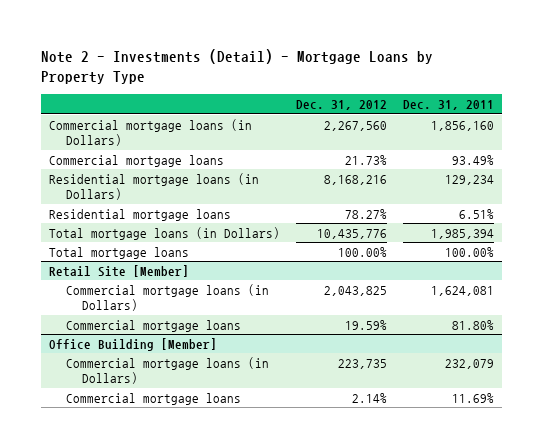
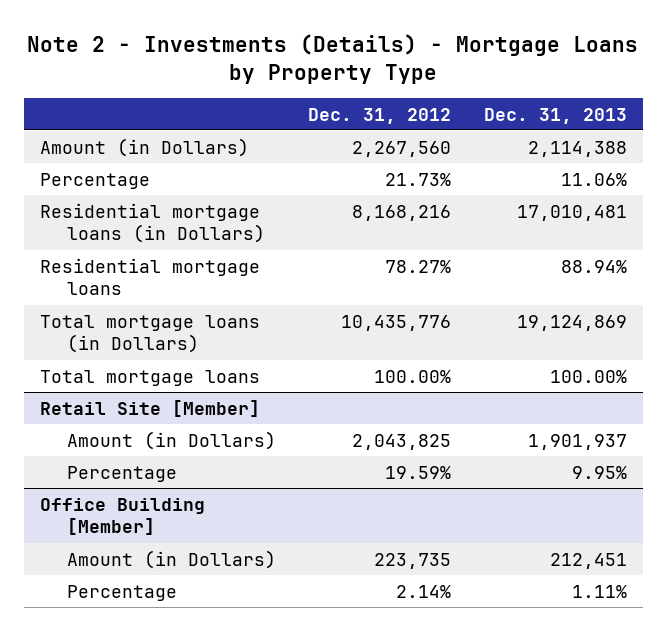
- Note 2 - Investments (Detail) - Mortgage Loans by Property Type
+ Note 2 - Investments (Details) - Mortgage Loans by Property Type
- | Dec. 31, 2012 | Dec. 31, 2011
+ | Dec. 31, 2012 | Dec. 31, 2013
- Commercial mortgage loans (in Dollars) | 2,267,560 | 1,856,160
- Commercial mortgage loans | 21.73% | 93.49%
+ Amount (in Dollars) | 2,267,560 | 2,114,388
+ Percentage | 21.73% | 11.06%
@ Retail Site [Member]
- Commercial mortgage loans (in Dollars) | 2,043,825 | 1,624,081
- Commercial mortgage loans | 19.59% | 81.80%
+ Amount (in Dollars) | 2,043,825 | 1,901,937
+ Percentage | 19.59% | 9.95%
@ Office Building [Member]
- Commercial mortgage loans (in Dollars) | 223,735 | 232,079
- Commercial mortgage loans | 2.14% | 11.69%
+ Amount (in Dollars) | 223,735 | 212,451
+ Percentage | 2.14% | 1.11%

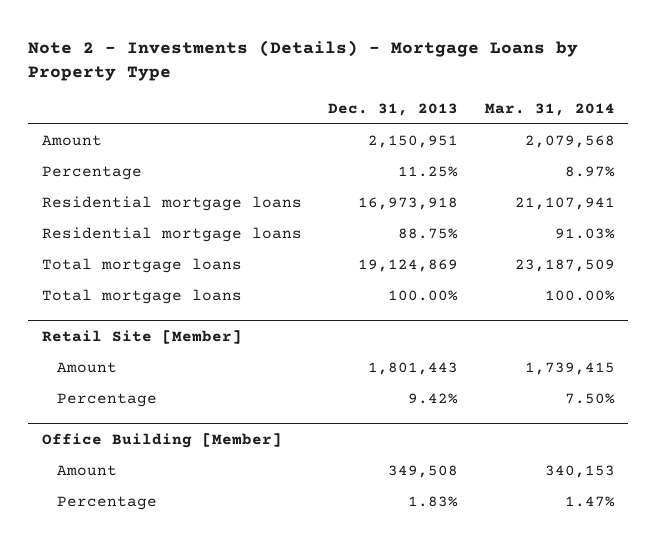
- | Dec. 31, 2012 | Dec. 31, 2013
+ | Dec. 31, 2013 | Mar. 31, 2014
- Amount (in Dollars) | 2,267,560 | 2,114,388
- Percentage | 21.73% | 11.06%
- Residential mortgage loans (in Dollars) | 8,168,216 | 17,010,481
- Residential mortgage loans | 78.27% | 88.94%
- Total mortgage loans (in Dollars) | 10,435,776 | 19,124,869
+ Amount | 2,150,951 | 2,079,568
+ Percentage | 11.25% | 8.97%
+ Residential mortgage loans | 16,973,918 | 21,107,941
+ Residential mortgage loans | 88.75% | 91.03%
+ Total mortgage loans | 19,124,869 | 23,187,509
@ Retail Site [Member]
- Amount (in Dollars) | 2,043,825 | 1,901,937
- Percentage | 19.59% | 9.95%
+ Amount | 1,801,443 | 1,739,415
+ Percentage | 9.42% | 7.50%
@ Office Building [Member]
- Amount (in Dollars) | 223,735 | 212,451
- Percentage | 2.14% | 1.11%
+ Amount | 349,508 | 340,153
+ Percentage | 1.83% | 1.47%

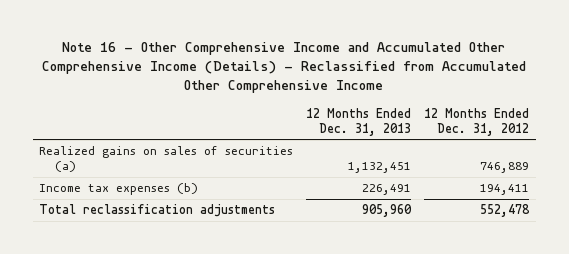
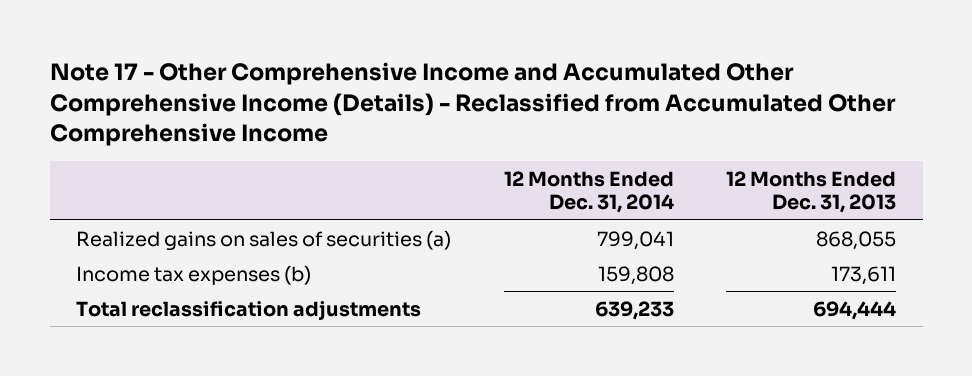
- Note 16 - Other Comprehensive Income and Accumulated Other Comprehensive Income (Details) - Reclassified from Accumulated Other Comprehensive Income
+ Note 17 - Other Comprehensive Income and Accumulated Other Comprehensive Income (Details) - Reclassified from Accumulated Other Comprehensive Income
- | 12 Months Ended Dec. 31, 2013 | 12 Months Ended Dec. 31, 2012
+ | 12 Months Ended Dec. 31, 2014 | 12 Months Ended Dec. 31, 2013
- Realized gains on sales of securities (a) | 1,132,451 | 746,889
- Income tax expenses (b) | 226,491 | 194,411
- Total reclassification adjustments | 905,960 | 552,478
+ Realized gains on sales of securities (a) | 799,041 | 868,055
+ Income tax expenses (b) | 159,808 | 173,611
+ Total reclassification adjustments | 639,233 | 694,444

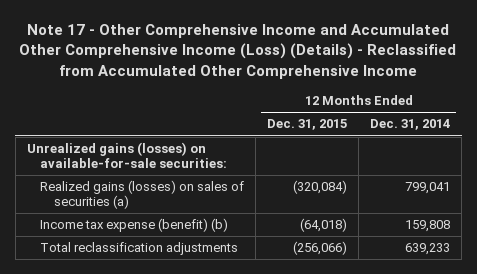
- Note 17 - Other Comprehensive Income and Accumulated Other Comprehensive Income (Details) - Reclassified from Accumulated Other Comprehensive Income
+ Note 17 - Other Comprehensive Income and Accumulated Other Comprehensive Income (Loss) (Details) - Reclassified from Accumulated Other Comprehensive Income
- | 12 Months Ended Dec. 31, 2014 | 12 Months Ended Dec. 31, 2013
+ | 12 Months Ended Dec. 31, 2015 | 12 Months Ended Dec. 31, 2014
- Realized gains on sales of securities (a) | 799,041 | 868,055
- Income tax expenses (b) | 159,808 | 173,611
+ Unrealized gains (losses) on available-for-sale securities:
+ Realized gains (losses) on sales of securities (a) | (320,084) | 799,041
+ Income tax expense (benefit) (b) | (64,018) | 159,808

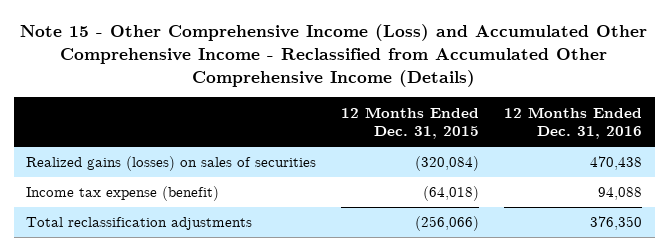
- Note 17 - Other Comprehensive Income and Accumulated Other Comprehensive Income (Loss) (Details) - Reclassified from Accumulated Other Comprehensive Income
+ Note 15 - Other Comprehensive Income (Loss) and Accumulated Other Comprehensive Income - Reclassified from Accumulated Other Comprehensive Income (Details)
- | 12 Months Ended Dec. 31, 2015 | 12 Months Ended Dec. 31, 2014
+ | 12 Months Ended Dec. 31, 2015 | 12 Months Ended Dec. 31, 2016
- Unrealized gains (losses) on available-for-sale securities:
- Realized gains (losses) on sales of securities (a) | (320,084) | 799,041
- Income tax expense (benefit) (b) | (64,018) | 159,808
+ Realized gains (losses) on sales of securities | (320,084) | 470,438
+ Income tax expense (benefit) | (64,018) | 94,088

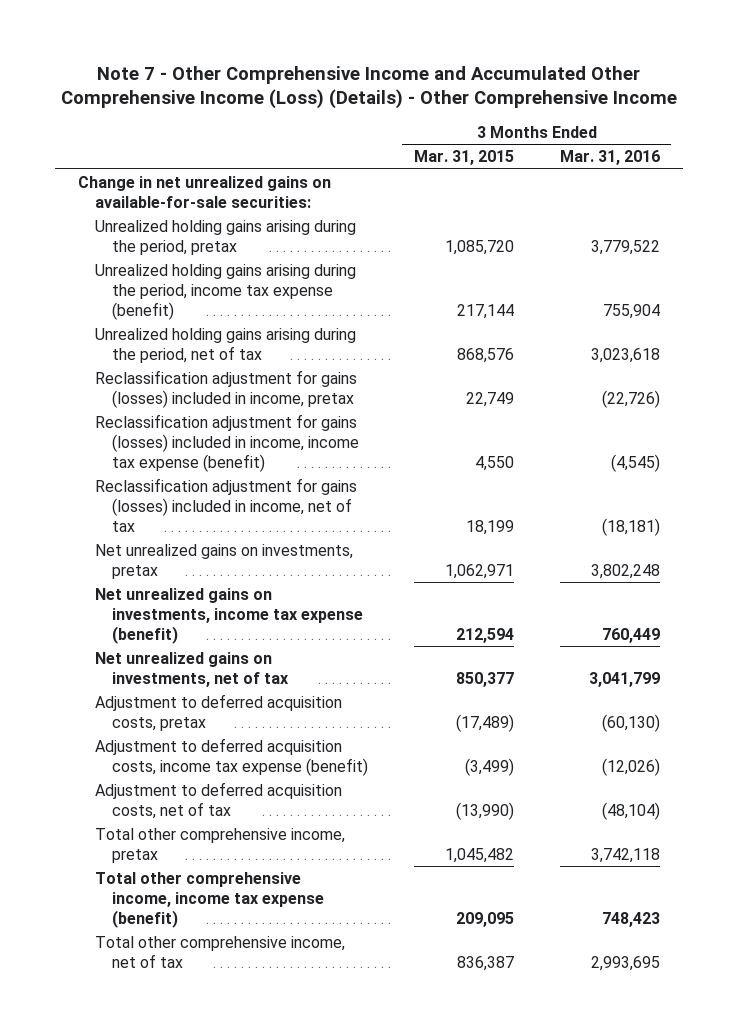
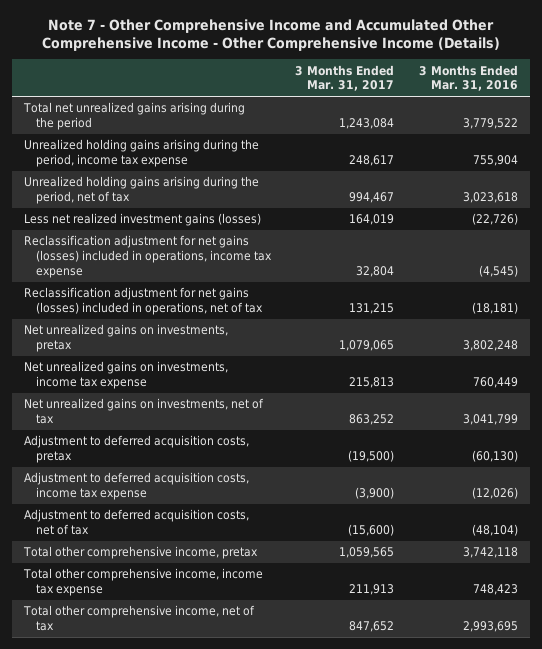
- Note 7 - Other Comprehensive Income and Accumulated Other Comprehensive Income (Loss) (Details) - Other Comprehensive Income
+ Note 7 - Other Comprehensive Income and Accumulated Other Comprehensive Income - Other Comprehensive Income (Details)
- | 3 Months Ended Mar. 31, 2015 | 3 Months Ended Mar. 31, 2016
+ | 3 Months Ended Mar. 31, 2017 | 3 Months Ended Mar. 31, 2016
- Change in net unrealized gains on available-for-sale securities:
- Unrealized holding gains arising during the period, pretax | 1,085,720 | 3,779,522
- Unrealized holding gains arising during the period, income tax expense (benefit) | 217,144 | 755,904
+ Total net unrealized gains arising during the period | 1,243,084 | 3,779,522
+ Unrealized holding gains arising during the period, income tax expense | 248,617 | 755,904
- Reclassification adjustment for gains (losses) included in income, pretax | 22,749 | (22,726)
- Reclassification adjustment for gains (losses) included in income, income tax expense (benefit) | 4,550 | (4,545)
- Reclassification adjustment for gains (losses) included in income, net of tax | 18,199 | (18,181)
+ Less net realized investment gains (losses) | 164,019 | (22,726)
+ Reclassification adjustment for net gains (losses) included in operations, income tax expense | 32,804 | (4,545)
+ Reclassification adjustment for net gains (losses) included in operations, net of tax | 131,215 | (18,181)
- Net unrealized gains on investments, income tax expense (benefit) | 212,594 | 760,449
+ Net unrealized gains on investments, income tax expense | 215,813 | 760,449
- Adjustment to deferred acquisition costs, income tax expense (benefit) | (3,499) | (12,026)
+ Adjustment to deferred acquisition costs, income tax expense | (3,900) | (12,026)
- Total other comprehensive income, income tax expense (benefit) | 209,095 | 748,423
+ Total other comprehensive income, income tax expense | 211,913 | 748,423

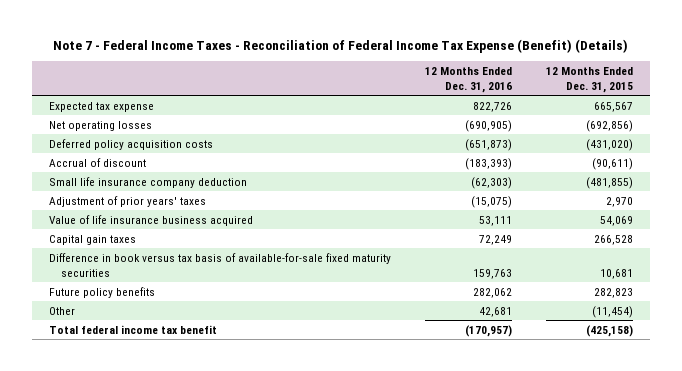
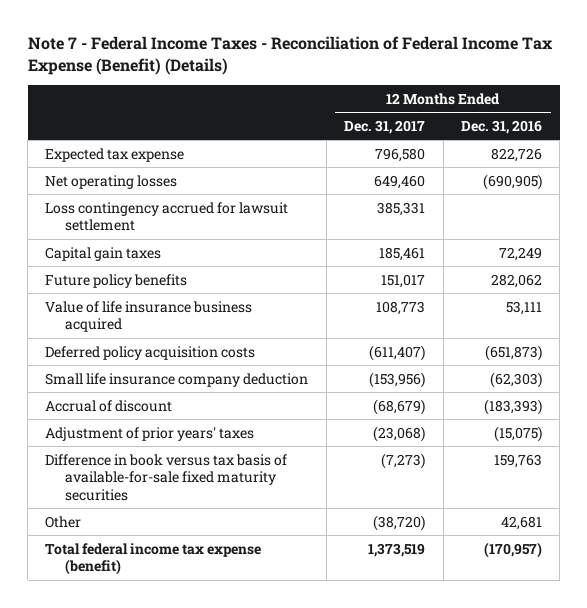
- | 12 Months Ended Dec. 31, 2016 | 12 Months Ended Dec. 31, 2015
+ | 12 Months Ended Dec. 31, 2017 | 12 Months Ended Dec. 31, 2016
+ Loss contingency accrued for lawsuit settlement | 385,331 |
moved up: Capital gain taxes | 185,461 | 72,249
moved up: Future policy benefits | 151,017 | 282,062
moved up: Value of life insurance business acquired | 108,773 | 53,111
moved down: Accrual of discount | (68,679) | (183,393)
- Total federal income tax benefit | (170,957) | (425,158)
+ Total federal income tax expense (benefit) | 1,373,519 | (170,957)

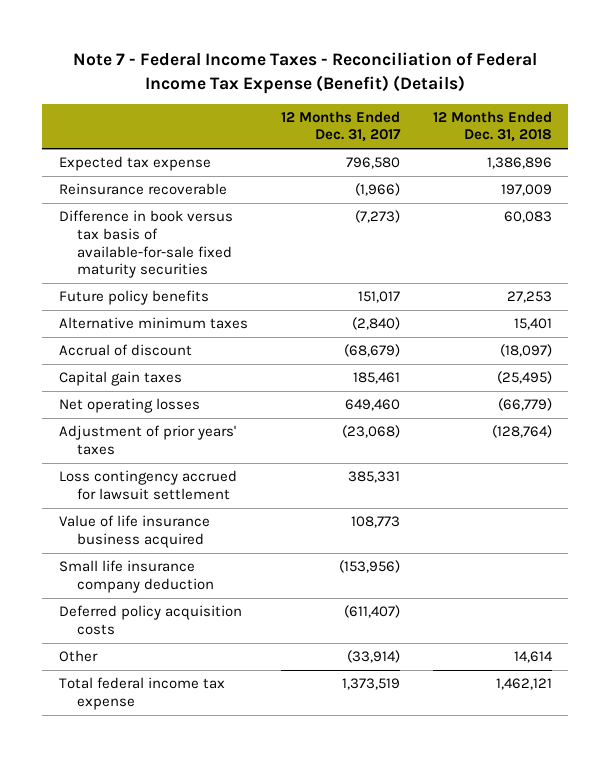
- | 12 Months Ended Dec. 31, 2017 | 12 Months Ended Dec. 31, 2016
+ | 12 Months Ended Dec. 31, 2017 | 12 Months Ended Dec. 31, 2018
+ Reinsurance recoverable | (1,966) | 197,009
moved up: Difference in book versus tax basis of available-for-sale fixed maturity securities | (7,273) | 60,083
moved up: Future policy benefits | 151,017 | 27,253
+ Alternative minimum taxes | (2,840) | 15,401
moved up: Accrual of discount | (68,679) | (18,097)
moved up: Capital gain taxes | 185,461 | (25,495)
moved up: Adjustment of prior years' taxes | (23,068) | (128,764)
- Other | (38,720) | 42,681
- Total federal income tax expense (benefit) | 1,373,519 | (170,957)
moved down: Deferred policy acquisition costs | (611,407) |
+ Other | (33,914) | 14,614
+ Total federal income tax expense | 1,373,519 | 1,462,121

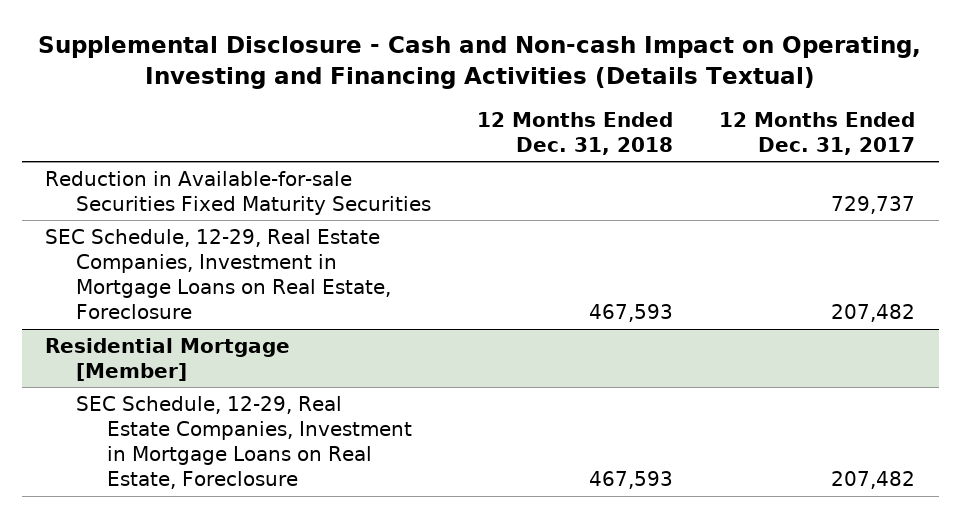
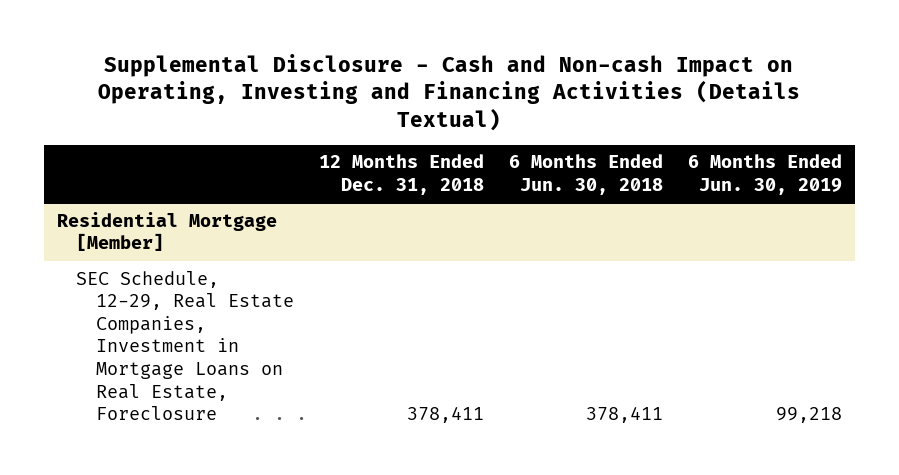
- | 12 Months Ended Dec. 31, 2018 | 12 Months Ended Dec. 31, 2017
+ | 12 Months Ended Dec. 31, 2018 | 6 Months Ended Jun. 30, 2018 | 6 Months Ended Jun. 30, 2019
- Reduction in Available-for-sale Securities Fixed Maturity Securities | | 729,737
- SEC Schedule, 12-29, Real Estate Companies, Investment in Mortgage Loans on Real Estate, Foreclosure | 467,593 | 207,482
@ Residential Mortgage [Member]
- SEC Schedule, 12-29, Real Estate Companies, Investment in Mortgage Loans on Real Estate, Foreclosure | 467,593 | 207,482
+ SEC Schedule, 12-29, Real Estate Companies, Investment in Mortgage Loans on Real Estate, Foreclosure | 378,411 | 378,411 | 99,218

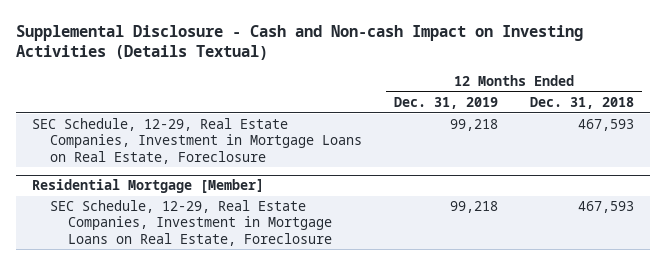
- Supplemental Disclosure - Cash and Non-cash Impact on Operating, Investing and Financing Activities (Details Textual)
+ Supplemental Disclosure - Cash and Non-cash Impact on Investing Activities (Details Textual)
- | 12 Months Ended Dec. 31, 2018 | 6 Months Ended Jun. 30, 2018 | 6 Months Ended Jun. 30, 2019
+ | 12 Months Ended Dec. 31, 2019 | 12 Months Ended Dec. 31, 2018
+ SEC Schedule, 12-29, Real Estate Companies, Investment in Mortgage Loans on Real Estate, Foreclosure | 99,218 | 467,593
@ Residential Mortgage [Member]
- SEC Schedule, 12-29, Real Estate Companies, Investment in Mortgage Loans on Real Estate, Foreclosure | 378,411 | 378,411 | 99,218
+ SEC Schedule, 12-29, Real Estate Companies, Investment in Mortgage Loans on Real Estate, Foreclosure | 99,218 | 467,593

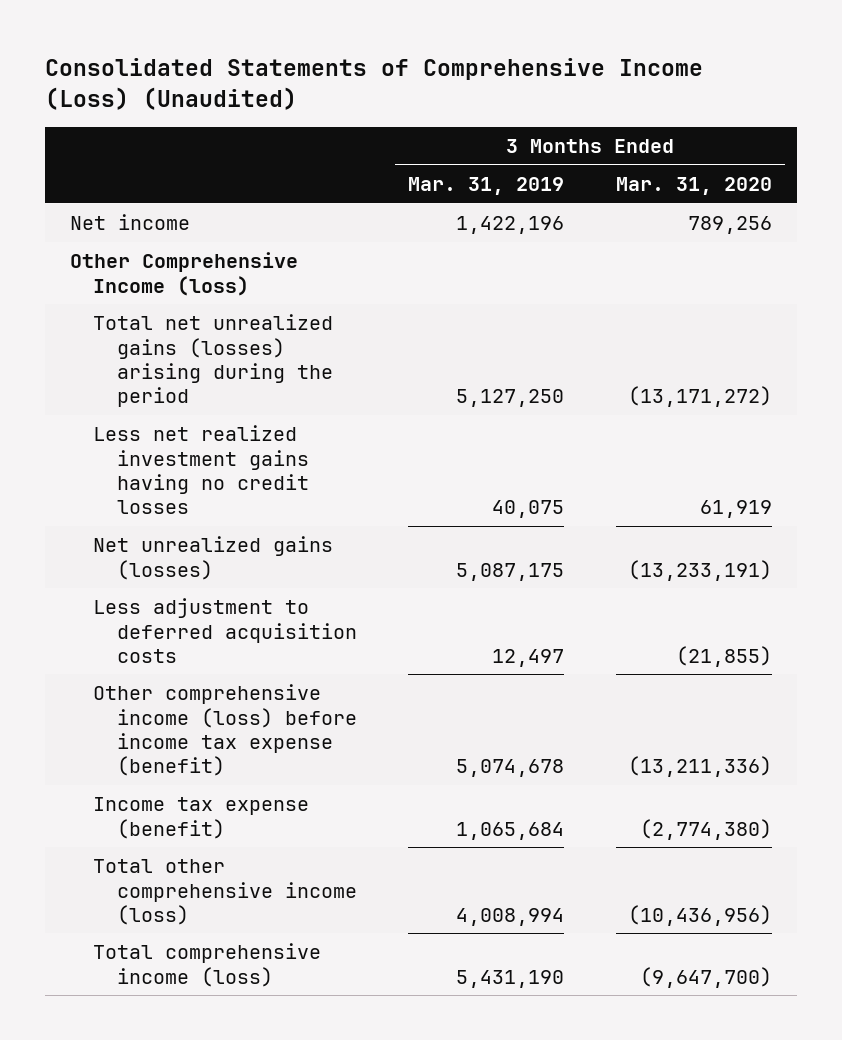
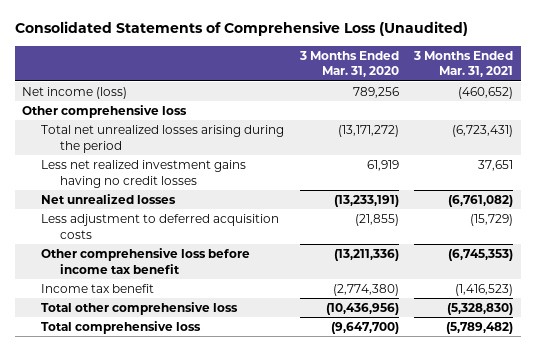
- Consolidated Statements of Comprehensive Income (Loss) (Unaudited)
+ Consolidated Statements of Comprehensive Loss (Unaudited)
- | 3 Months Ended Mar. 31, 2019 | 3 Months Ended Mar. 31, 2020
+ | 3 Months Ended Mar. 31, 2020 | 3 Months Ended Mar. 31, 2021
- Net income | 1,422,196 | 789,256
- Other Comprehensive Income (loss)
- Total net unrealized gains (losses) arising during the period | 5,127,250 | (13,171,272)
+ Net income (loss) | 789,256 | (460,652)
+ Other comprehensive loss
+ Total net unrealized losses arising during the period | (13,171,272) | (6,723,431)
- Net unrealized gains (losses) | 5,087,175 | (13,233,191)
+ Net unrealized losses | (13,233,191) | (6,761,082)
- Other comprehensive income (loss) before income tax expense (benefit) | 5,074,678 | (13,211,336)
- Income tax expense (benefit) | 1,065,684 | (2,774,380)
- Total other comprehensive income (loss) | 4,008,994 | (10,436,956)
- Total comprehensive income (loss) | 5,431,190 | (9,647,700)
+ Other comprehensive loss before income tax benefit | (13,211,336) | (6,745,353)
+ Income tax benefit | (2,774,380) | (1,416,523)
+ Total other comprehensive loss | (10,436,956) | (5,328,830)
+ Total comprehensive loss | (9,647,700) | (5,789,482)

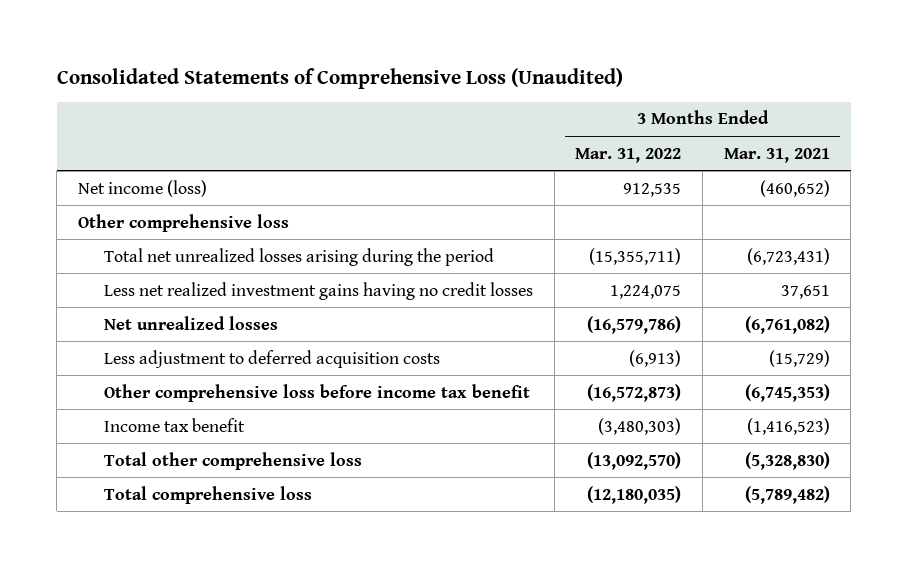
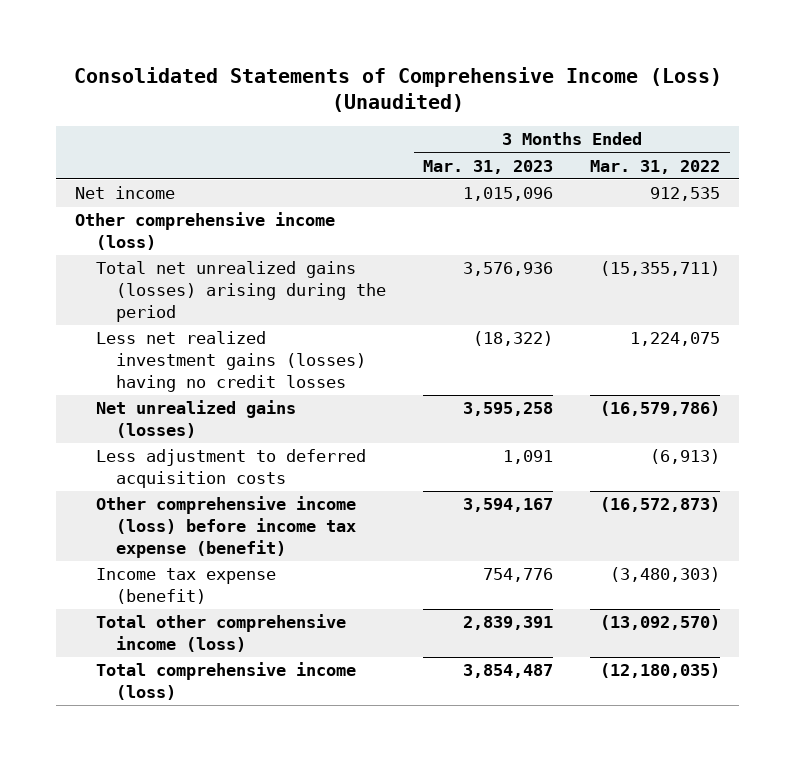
- Consolidated Statements of Comprehensive Loss (Unaudited)
+ Consolidated Statements of Comprehensive Income (Loss) (Unaudited)
- | 3 Months Ended Mar. 31, 2022 | 3 Months Ended Mar. 31, 2021
+ | 3 Months Ended Mar. 31, 2023 | 3 Months Ended Mar. 31, 2022
- Net income (loss) | 912,535 | (460,652)
- Other comprehensive loss
- Total net unrealized losses arising during the period | (15,355,711) | (6,723,431)
- Less net realized investment gains having no credit losses | 1,224,075 | 37,651
- Net unrealized losses | (16,579,786) | (6,761,082)
+ Net income | 1,015,096 | 912,535
+ Other comprehensive income (loss)
+ Total net unrealized gains (losses) arising during the period | 3,576,936 | (15,355,711)
+ Less net realized investment gains (losses) having no credit losses | (18,322) | 1,224,075
+ Net unrealized gains (losses) | 3,595,258 | (16,579,786)
- Other comprehensive loss before income tax benefit | (16,572,873) | (6,745,353)
- Income tax benefit | (3,480,303) | (1,416,523)
- Total other comprehensive loss | (13,092,570) | (5,328,830)
- Total comprehensive loss | (12,180,035) | (5,789,482)
+ Other comprehensive income (loss) before income tax expense (benefit) | 3,594,167 | (16,572,873)
+ Income tax expense (benefit) | 754,776 | (3,480,303)
+ Total other comprehensive income (loss) | 2,839,391 | (13,092,570)
+ Total comprehensive income (loss) | 3,854,487 | (12,180,035)

